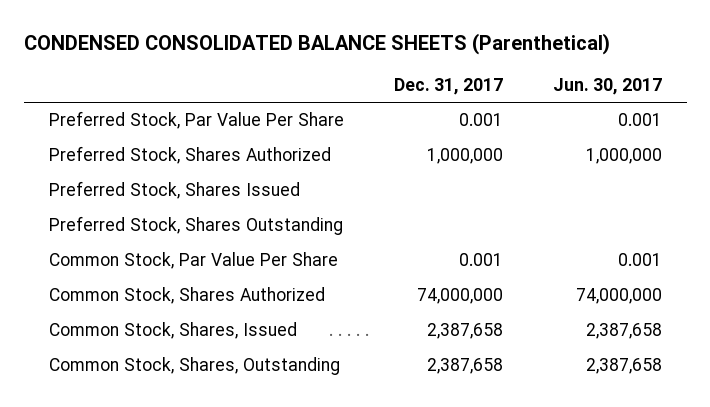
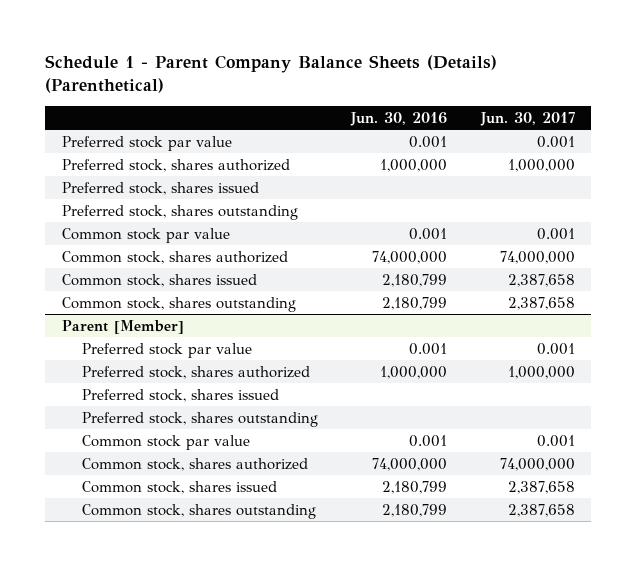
- CONDENSED CONSOLIDATED BALANCE SHEETS (Parenthetical)
+ Schedule 1 - Parent Company Balance Sheets (Details) (Parenthetical)
- | Dec. 31, 2017 | Jun. 30, 2017
+ | Jun. 30, 2016 | Jun. 30, 2017
- Preferred Stock, Par Value Per Share | 0.001 | 0.001
- Preferred Stock, Shares Authorized | 1,000,000 | 1,000,000
- Preferred Stock, Shares Issued
- Preferred Stock, Shares Outstanding
- Common Stock, Par Value Per Share | 0.001 | 0.001
- Common Stock, Shares Authorized | 74,000,000 | 74,000,000
- Common Stock, Shares, Issued | 2,387,658 | 2,387,658
- Common Stock, Shares, Outstanding | 2,387,658 | 2,387,658
+ Preferred stock par value | 0.001 | 0.001
+ Preferred stock, shares authorized | 1,000,000 | 1,000,000
+ Preferred stock, shares issued
+ Preferred stock, shares outstanding
+ Common stock par value | 0.001 | 0.001
+ Common stock, shares authorized | 74,000,000 | 74,000,000
+ Common stock, shares issued | 2,180,799 | 2,387,658
+ Common stock, shares outstanding | 2,180,799 | 2,387,658
+ Parent [Member]
+ Preferred stock par value | 0.001 | 0.001
+ Preferred stock, shares authorized | 1,000,000 | 1,000,000
+ Preferred stock, shares issued
+ Preferred stock, shares outstanding
+ Common stock par value | 0.001 | 0.001
+ Common stock, shares authorized | 74,000,000 | 74,000,000
+ Common stock, shares issued | 2,180,799 | 2,387,658
+ Common stock, shares outstanding | 2,180,799 | 2,387,658

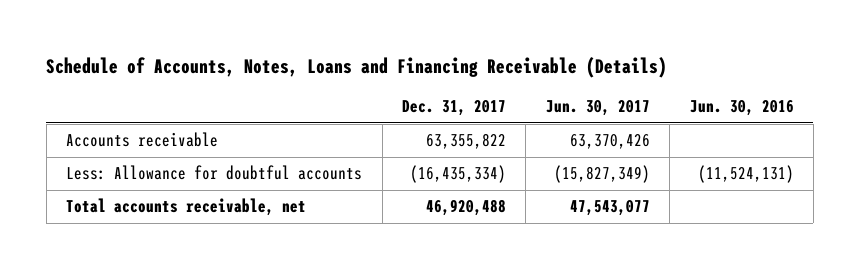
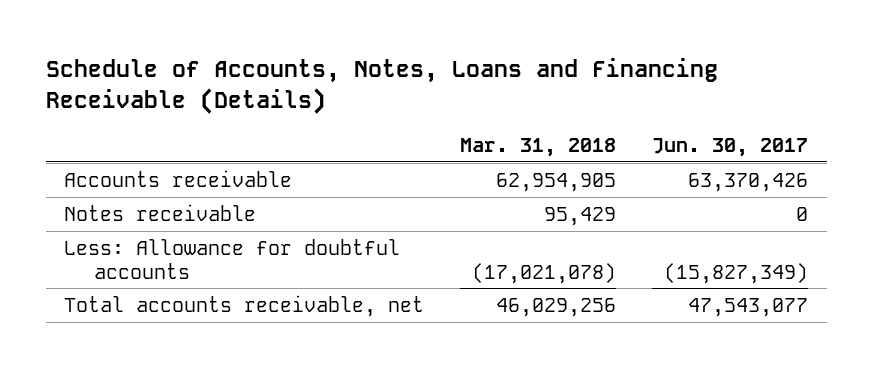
- | Dec. 31, 2017 | Jun. 30, 2017 | Jun. 30, 2016
+ | Mar. 31, 2018 | Jun. 30, 2017
+ Notes receivable | 95,429 | 0

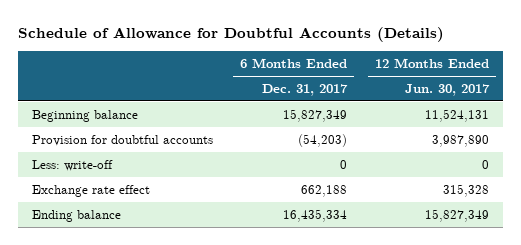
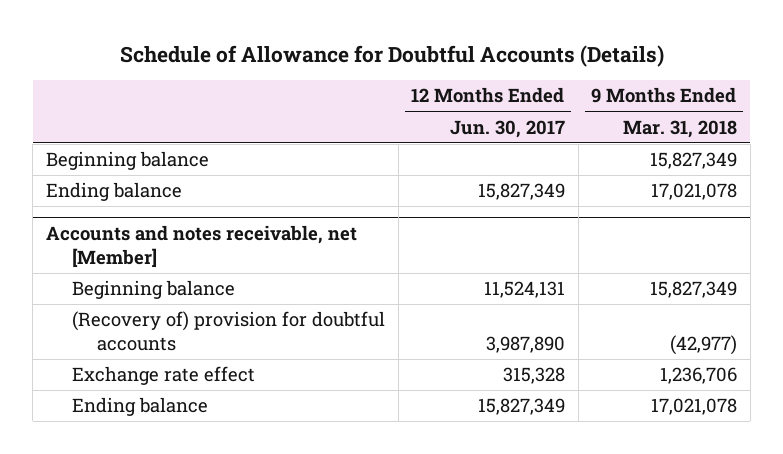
- | 6 Months Ended Dec. 31, 2017 | 12 Months Ended Jun. 30, 2017
+ | 12 Months Ended Jun. 30, 2017 | 9 Months Ended Mar. 31, 2018
+ Beginning balance | | 15,827,349
+ Ending balance | 15,827,349 | 17,021,078
+ Accounts and notes receivable, net [Member]
- Provision for doubtful accounts | (54,203) | 3,987,890
- Less: write-off | 0 | 0
+ (Recovery of) provision for doubtful accounts | 3,987,890 | (42,977)

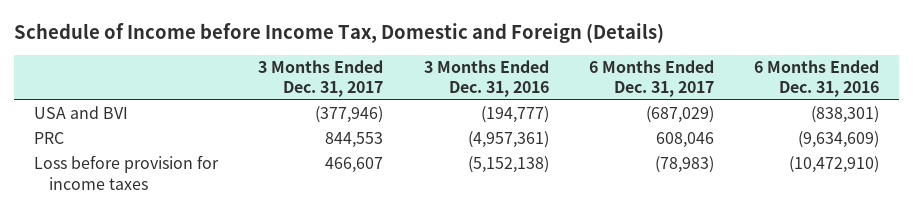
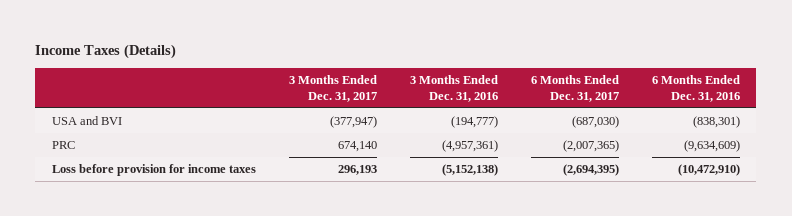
- Schedule of Income before Income Tax, Domestic and Foreign (Details)
+ Income Taxes (Details)
- USA and BVI | (377,946) | (194,777) | (687,029) | (838,301)
- PRC | 844,553 | (4,957,361) | 608,046 | (9,634,609)
- Loss before provision for income taxes | 466,607 | (5,152,138) | (78,983) | (10,472,910)
+ USA and BVI | (377,947) | (194,777) | (687,030) | (838,301)
+ PRC | 674,140 | (4,957,361) | (2,007,365) | (9,634,609)
+ Loss before provision for income taxes | 296,193 | (5,152,138) | (2,694,395) | (10,472,910)

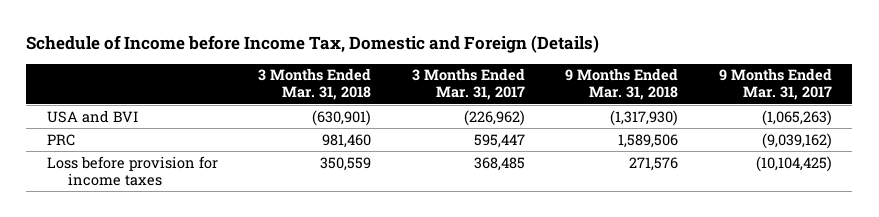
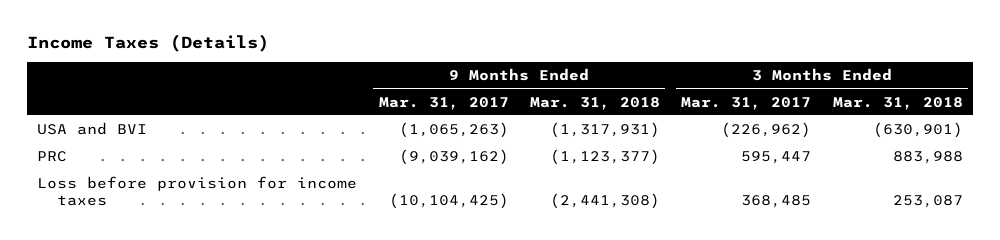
- Schedule of Income before Income Tax, Domestic and Foreign (Details)
+ Income Taxes (Details)
- | 3 Months Ended Mar. 31, 2018 | 3 Months Ended Mar. 31, 2017 | 9 Months Ended Mar. 31, 2018 | 9 Months Ended Mar. 31, 2017
+ | 9 Months Ended Mar. 31, 2017 | 9 Months Ended Mar. 31, 2018 | 3 Months Ended Mar. 31, 2017 | 3 Months Ended Mar. 31, 2018
- USA and BVI | (630,901) | (226,962) | (1,317,930) | (1,065,263)
- PRC | 981,460 | 595,447 | 1,589,506 | (9,039,162)
- Loss before provision for income taxes | 350,559 | 368,485 | 271,576 | (10,104,425)
+ USA and BVI | (1,065,263) | (1,317,931) | (226,962) | (630,901)
+ PRC | (9,039,162) | (1,123,377) | 595,447 | 883,988
+ Loss before provision for income taxes | (10,104,425) | (2,441,308) | 368,485 | 253,087

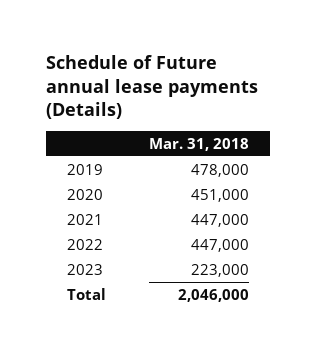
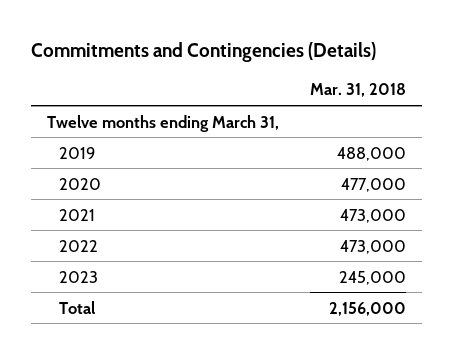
- Schedule of Future annual lease payments (Details)
+ Commitments and Contingencies (Details)
- 2019 | 478,000
- 2020 | 451,000
- 2021 | 447,000
- 2022 | 447,000
- 2023 | 223,000
- Total | 2,046,000
+ Twelve months ending March 31,
+ 2019 | 488,000
+ 2020 | 477,000
+ 2021 | 473,000
+ 2022 | 473,000
+ 2023 | 245,000
+ Total | 2,156,000

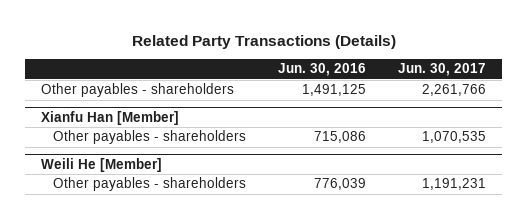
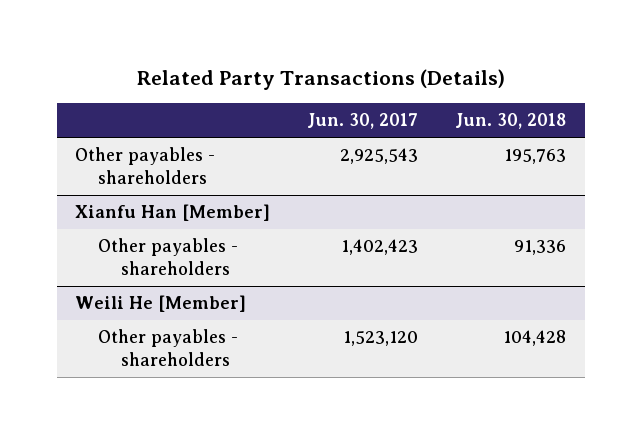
- | Jun. 30, 2016 | Jun. 30, 2017
+ | Jun. 30, 2017 | Jun. 30, 2018
- Other payables - shareholders | 1,491,125 | 2,261,766
+ Other payables - shareholders | 2,925,543 | 195,763
@ Xianfu Han [Member]
- Other payables - shareholders | 715,086 | 1,070,535
+ Other payables - shareholders | 1,402,423 | 91,336
@ Weili He [Member]
- Other payables - shareholders | 776,039 | 1,191,231
+ Other payables - shareholders | 1,523,120 | 104,428

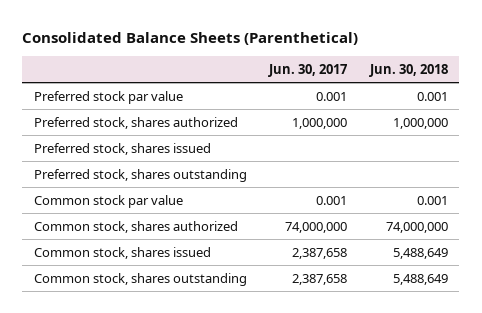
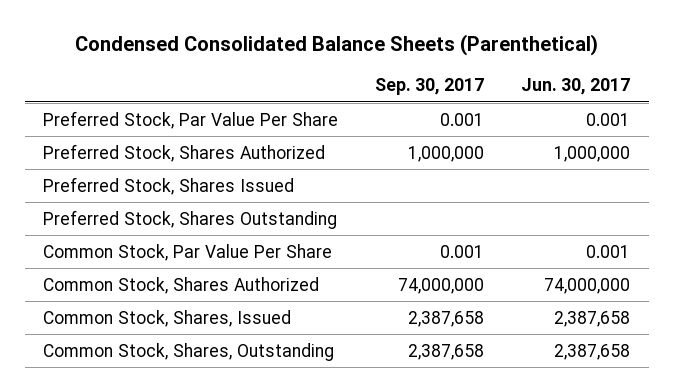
- Consolidated Balance Sheets (Parenthetical)
+ Condensed Consolidated Balance Sheets (Parenthetical)
- | Jun. 30, 2017 | Jun. 30, 2018
+ | Sep. 30, 2017 | Jun. 30, 2017
- Preferred stock par value | 0.001 | 0.001
- Preferred stock, shares authorized | 1,000,000 | 1,000,000
- Preferred stock, shares issued
- Preferred stock, shares outstanding
- Common stock par value | 0.001 | 0.001
- Common stock, shares authorized | 74,000,000 | 74,000,000
- Common stock, shares issued | 2,387,658 | 5,488,649
- Common stock, shares outstanding | 2,387,658 | 5,488,649
+ Preferred Stock, Par Value Per Share | 0.001 | 0.001
+ Preferred Stock, Shares Authorized | 1,000,000 | 1,000,000
+ Preferred Stock, Shares Issued
+ Preferred Stock, Shares Outstanding
+ Common Stock, Par Value Per Share | 0.001 | 0.001
+ Common Stock, Shares Authorized | 74,000,000 | 74,000,000
+ Common Stock, Shares, Issued | 2,387,658 | 2,387,658
+ Common Stock, Shares, Outstanding | 2,387,658 | 2,387,658

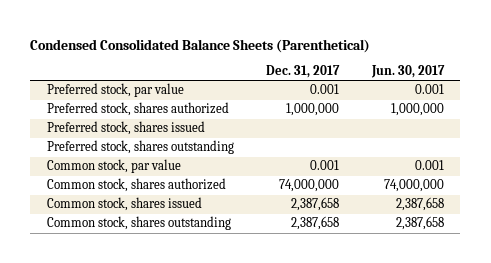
- | Sep. 30, 2017 | Jun. 30, 2017
+ | Dec. 31, 2017 | Jun. 30, 2017
- Preferred Stock, Par Value Per Share | 0.001 | 0.001
- Preferred Stock, Shares Authorized | 1,000,000 | 1,000,000
- Preferred Stock, Shares Issued
- Preferred Stock, Shares Outstanding
- Common Stock, Par Value Per Share | 0.001 | 0.001
- Common Stock, Shares Authorized | 74,000,000 | 74,000,000
- Common Stock, Shares, Issued | 2,387,658 | 2,387,658
- Common Stock, Shares, Outstanding | 2,387,658 | 2,387,658
+ Preferred stock, par value | 0.001 | 0.001
+ Preferred stock, shares authorized | 1,000,000 | 1,000,000
+ Preferred stock, shares issued
+ Preferred stock, shares outstanding
+ Common stock, par value | 0.001 | 0.001
+ Common stock, shares authorized | 74,000,000 | 74,000,000
+ Common stock, shares issued | 2,387,658 | 2,387,658
+ Common stock, shares outstanding | 2,387,658 | 2,387,658

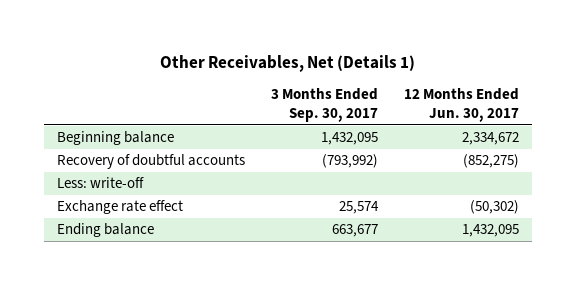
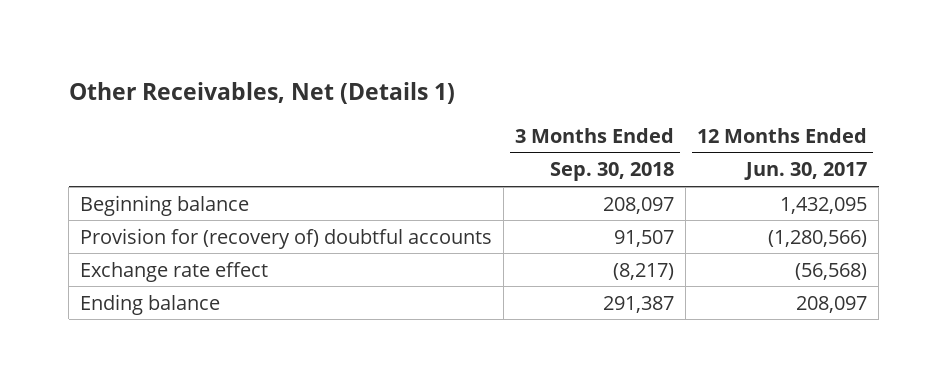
- | 3 Months Ended Sep. 30, 2017 | 12 Months Ended Jun. 30, 2017
+ | 3 Months Ended Sep. 30, 2018 | 12 Months Ended Jun. 30, 2017
- Beginning balance | 1,432,095 | 2,334,672
- Recovery of doubtful accounts | (793,992) | (852,275)
- Less: write-off
- Exchange rate effect | 25,574 | (50,302)
- Ending balance | 663,677 | 1,432,095
+ Beginning balance | 208,097 | 1,432,095
+ Provision for (recovery of) doubtful accounts | 91,507 | (1,280,566)
+ Exchange rate effect | (8,217) | (56,568)
+ Ending balance | 291,387 | 208,097

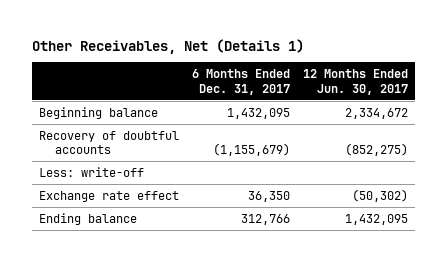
- | 3 Months Ended Sep. 30, 2018 | 12 Months Ended Jun. 30, 2017
+ | 6 Months Ended Dec. 31, 2017 | 12 Months Ended Jun. 30, 2017
- Beginning balance | 208,097 | 1,432,095
- Provision for (recovery of) doubtful accounts | 91,507 | (1,280,566)
- Exchange rate effect | (8,217) | (56,568)
- Ending balance | 291,387 | 208,097
+ Beginning balance | 1,432,095 | 2,334,672
+ Recovery of doubtful accounts | (1,155,679) | (852,275)
+ Less: write-off
+ Exchange rate effect | 36,350 | (50,302)
+ Ending balance | 312,766 | 1,432,095

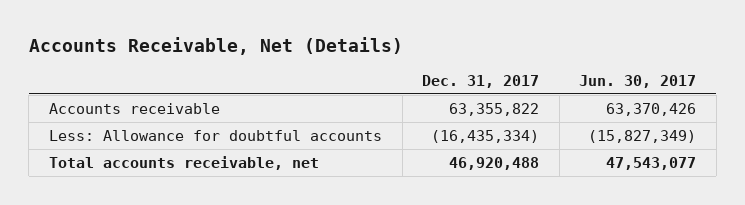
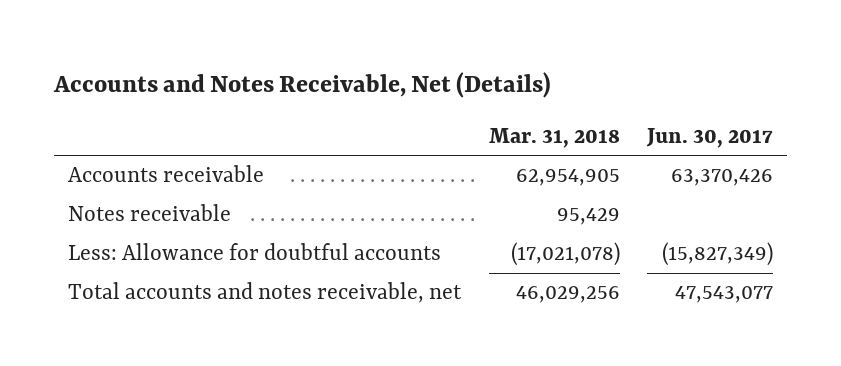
- Accounts Receivable, Net (Details)
+ Accounts and Notes Receivable, Net (Details)
- | Dec. 31, 2017 | Jun. 30, 2017
+ | Mar. 31, 2018 | Jun. 30, 2017
+ Notes receivable | 95,429 |
- Total accounts receivable, net | 46,920,488 | 47,543,077
+ Total accounts and notes receivable, net | 46,029,256 | 47,543,077

